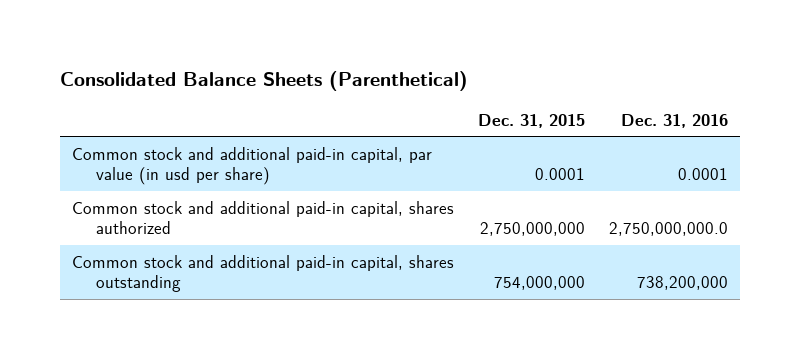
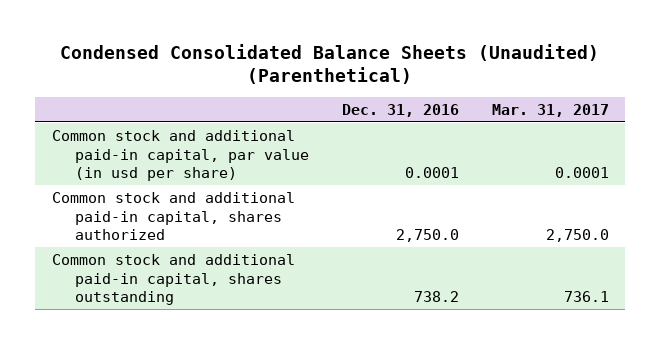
- Consolidated Balance Sheets (Parenthetical)
+ Condensed Consolidated Balance Sheets (Unaudited) (Parenthetical)
- | Dec. 31, 2015 | Dec. 31, 2016
+ | Dec. 31, 2016 | Mar. 31, 2017
- Common stock and additional paid-in capital, shares authorized | 2,750,000,000 | 2,750,000,000.0
- Common stock and additional paid-in capital, shares outstanding | 754,000,000 | 738,200,000
+ Common stock and additional paid-in capital, shares authorized | 2,750.0 | 2,750.0
+ Common stock and additional paid-in capital, shares outstanding | 738.2 | 736.1

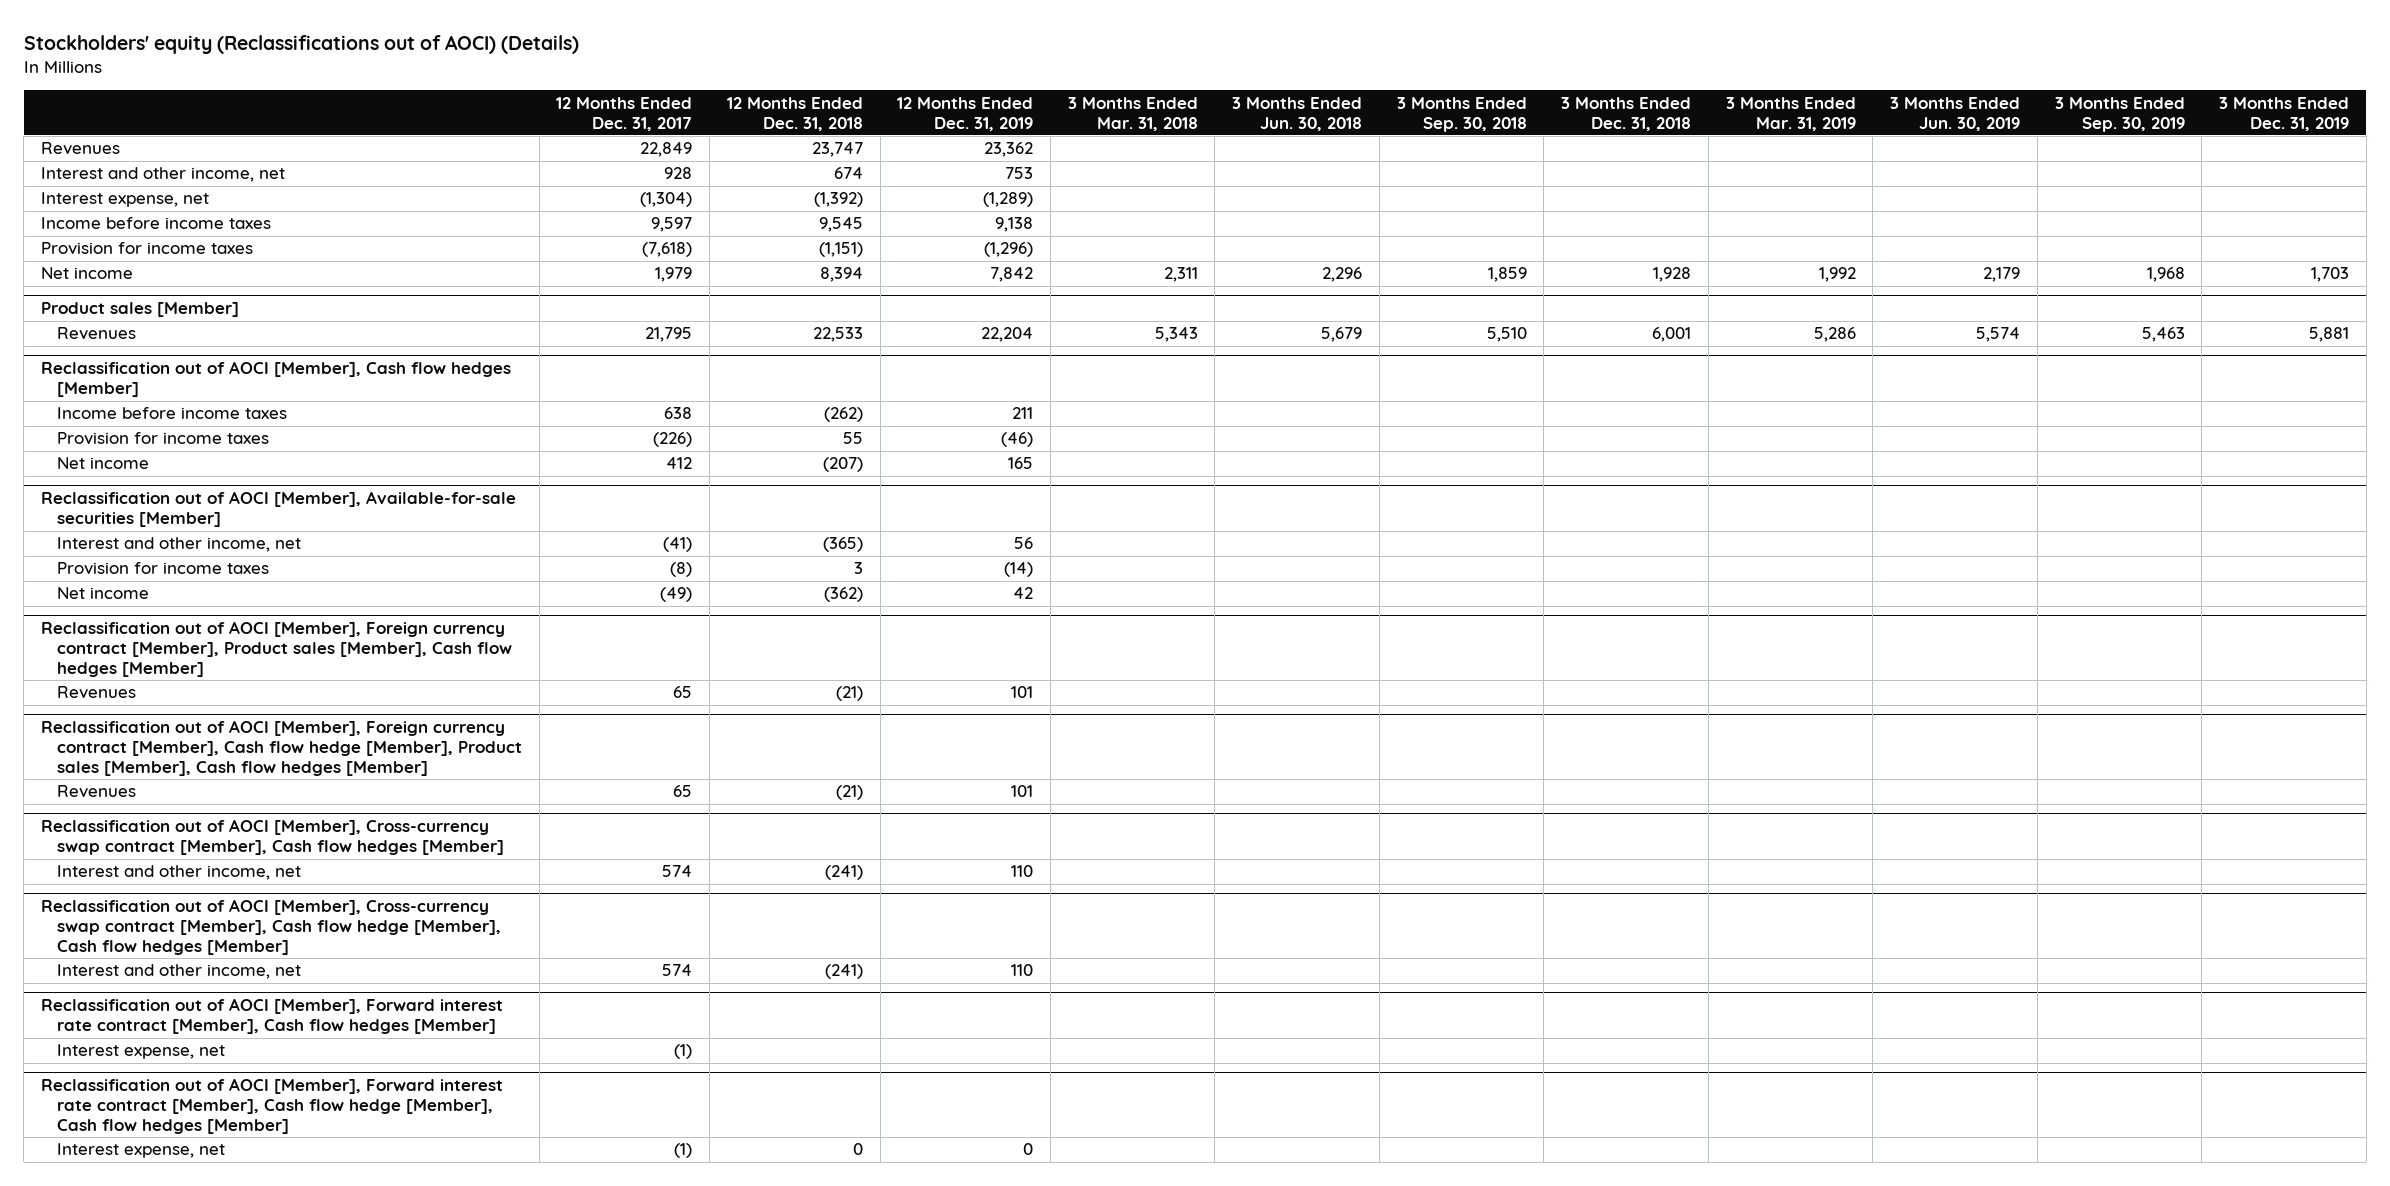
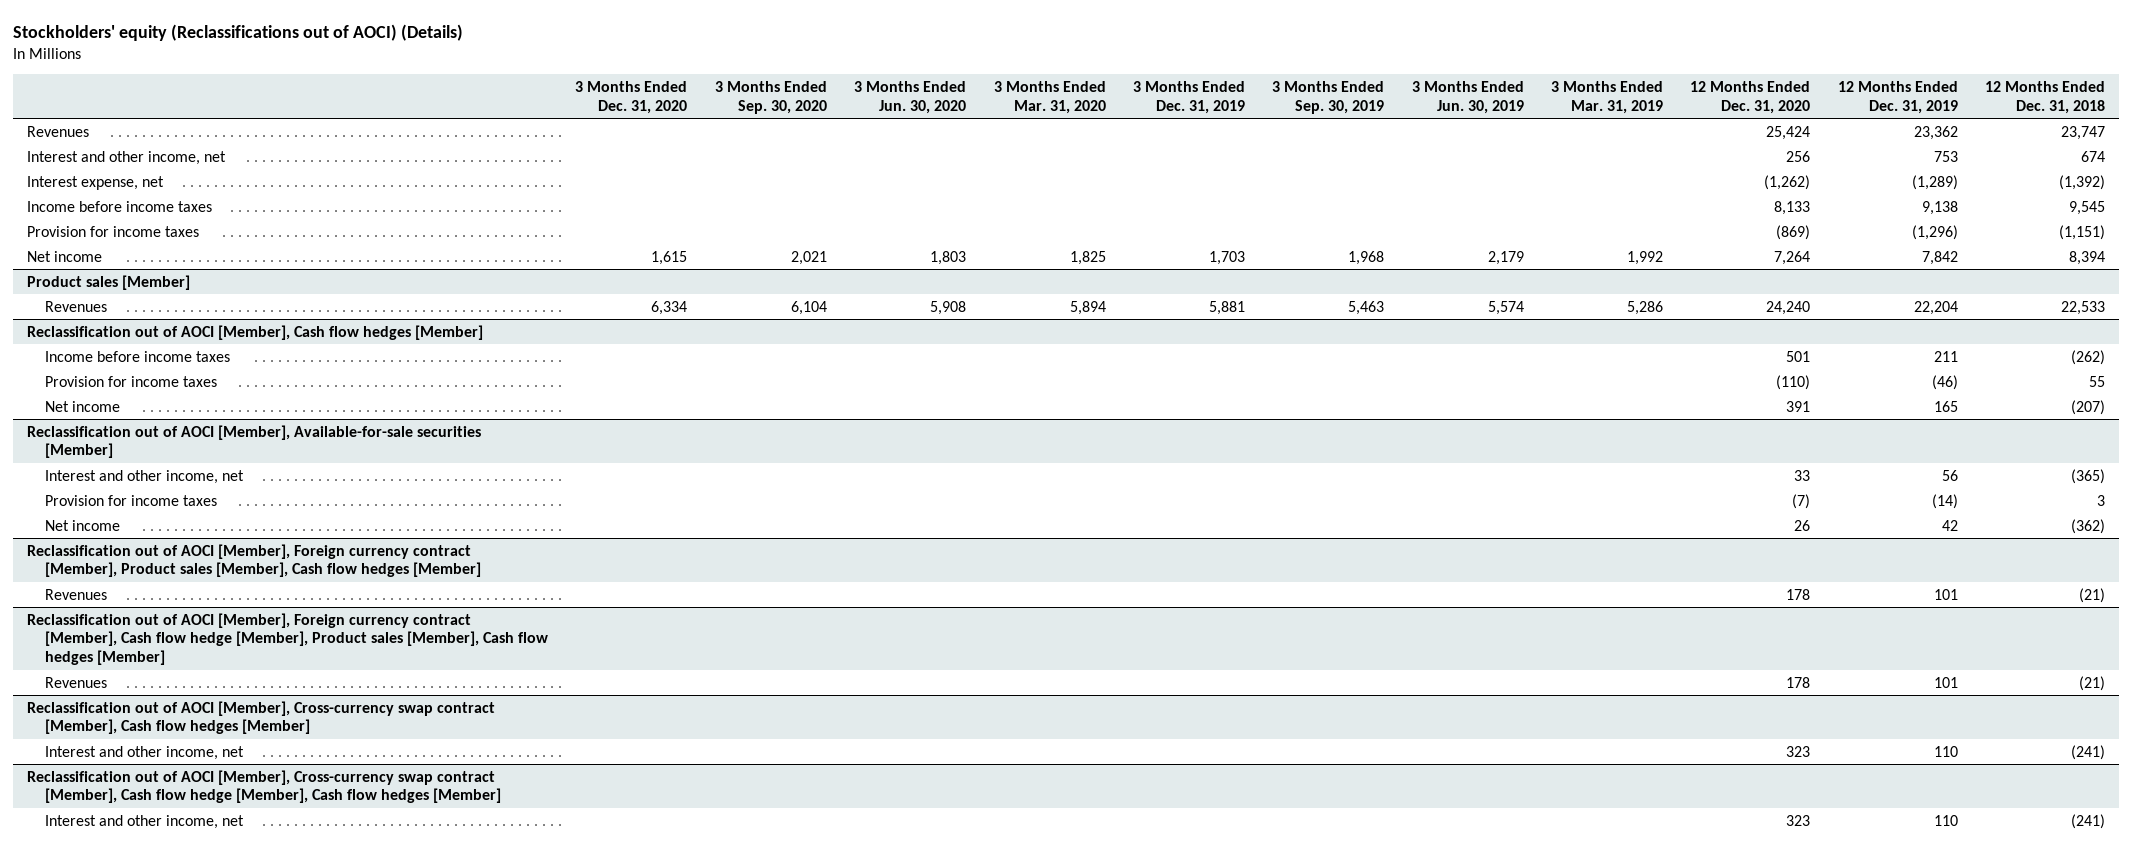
- | 12 Months Ended Dec. 31, 2017 | 12 Months Ended Dec. 31, 2018 | 12 Months Ended Dec. 31, 2019 | 3 Months Ended Mar. 31, 2018 | 3 Months Ended Jun. 30, 2018 | 3 Months Ended Sep. 30, 2018 | 3 Months Ended Dec. 31, 2018 | 3 Months Ended Mar. 31, 2019 | 3 Months Ended Jun. 30, 2019 | 3 Months Ended Sep. 30, 2019 | 3 Months Ended Dec. 31, 2019
+ | 3 Months Ended Dec. 31, 2020 | 3 Months Ended Sep. 30, 2020 | 3 Months Ended Jun. 30, 2020 | 3 Months Ended Mar. 31, 2020 | 3 Months Ended Dec. 31, 2019 | 3 Months Ended Sep. 30, 2019 | 3 Months Ended Jun. 30, 2019 | 3 Months Ended Mar. 31, 2019 | 12 Months Ended Dec. 31, 2020 | 12 Months Ended Dec. 31, 2019 | 12 Months Ended Dec. 31, 2018
- Reclassification out of AOCI [Member], Forward interest rate contract [Member], Cash flow hedges [Member]
- Interest expense, net | (1) | | | | | | | | | |
- Reclassification out of AOCI [Member], Forward interest rate contract [Member], Cash flow hedge [Member], Cash flow hedges [Member]
- Interest expense, net | (1) | 0 | 0 | | | | | | | |

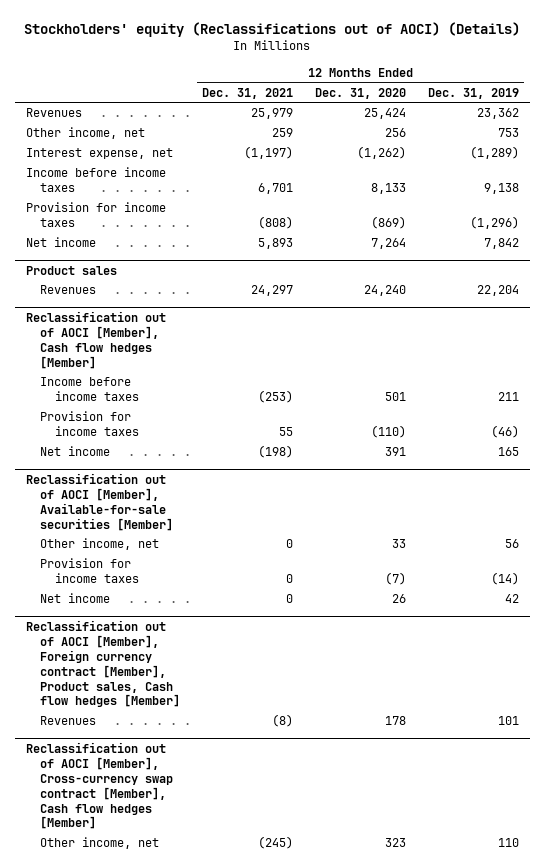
- | 3 Months Ended Dec. 31, 2020 | 3 Months Ended Sep. 30, 2020 | 3 Months Ended Jun. 30, 2020 | 3 Months Ended Mar. 31, 2020 | 3 Months Ended Dec. 31, 2019 | 3 Months Ended Sep. 30, 2019 | 3 Months Ended Jun. 30, 2019 | 3 Months Ended Mar. 31, 2019 | 12 Months Ended Dec. 31, 2020 | 12 Months Ended Dec. 31, 2019 | 12 Months Ended Dec. 31, 2018
+ | 12 Months Ended Dec. 31, 2021 | 12 Months Ended Dec. 31, 2020 | 12 Months Ended Dec. 31, 2019
- Interest and other income, net | | | | | | | | | 256 | 753 | 674
+ Other income, net | 259 | 256 | 753
- Product sales [Member]
+ Product sales
@ Reclassification out of AOCI [Member], Available-for-sale securities [Member]
- Interest and other income, net | | | | | | | | | 33 | 56 | (365)
+ Other income, net | 0 | 33 | 56
- Reclassification out of AOCI [Member], Foreign currency contract [Member], Product sales [Member], Cash flow hedges [Member]
- Revenues | | | | | | | | | 178 | 101 | (21)
- Reclassification out of AOCI [Member], Foreign currency contract [Member], Cash flow hedge [Member], Product sales [Member], Cash flow hedges [Member]
+ Reclassification out of AOCI [Member], Foreign currency contract [Member], Product sales, Cash flow hedges [Member]
@ Reclassification out of AOCI [Member], Cross-currency swap contract [Member], Cash flow hedges [Member]
- Interest and other income, net | | | | | | | | | 323 | 110 | (241)
- Reclassification out of AOCI [Member], Cross-currency swap contract [Member], Cash flow hedge [Member], Cash flow hedges [Member]
- Interest and other income, net | | | | | | | | | 323 | 110 | (241)
@ Reclassification out of AOCI [Member], Cross-currency swap contract [Member], Cash flow hedges [Member]
+ Other income, net | (245) | 323 | 110

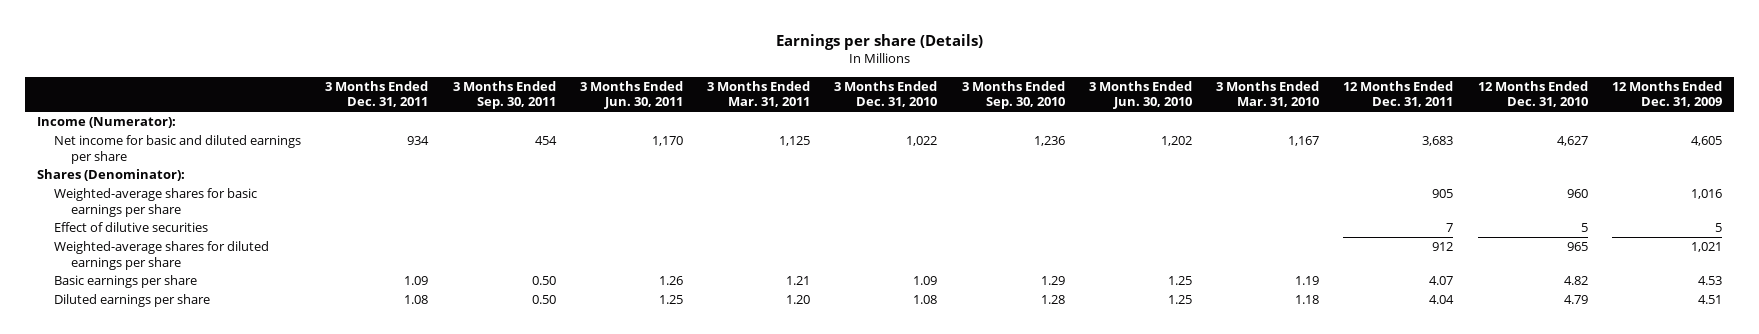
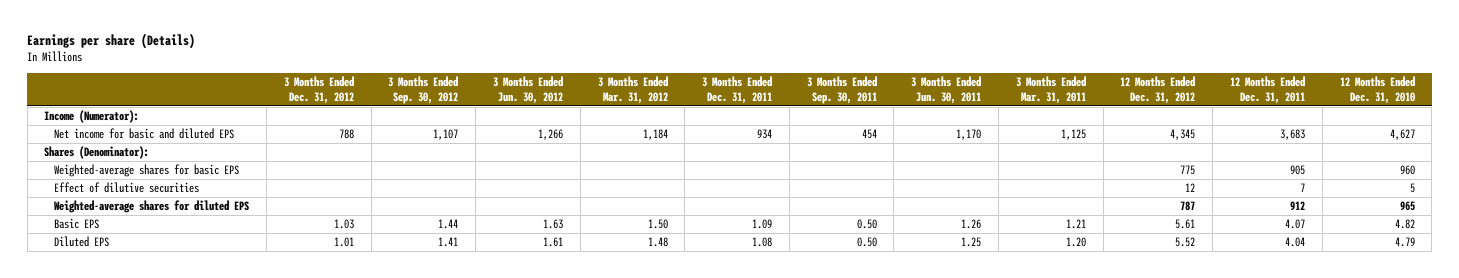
- | 3 Months Ended Dec. 31, 2011 | 3 Months Ended Sep. 30, 2011 | 3 Months Ended Jun. 30, 2011 | 3 Months Ended Mar. 31, 2011 | 3 Months Ended Dec. 31, 2010 | 3 Months Ended Sep. 30, 2010 | 3 Months Ended Jun. 30, 2010 | 3 Months Ended Mar. 31, 2010 | 12 Months Ended Dec. 31, 2011 | 12 Months Ended Dec. 31, 2010 | 12 Months Ended Dec. 31, 2009
+ | 3 Months Ended Dec. 31, 2012 | 3 Months Ended Sep. 30, 2012 | 3 Months Ended Jun. 30, 2012 | 3 Months Ended Mar. 31, 2012 | 3 Months Ended Dec. 31, 2011 | 3 Months Ended Sep. 30, 2011 | 3 Months Ended Jun. 30, 2011 | 3 Months Ended Mar. 31, 2011 | 12 Months Ended Dec. 31, 2012 | 12 Months Ended Dec. 31, 2011 | 12 Months Ended Dec. 31, 2010
- Net income for basic and diluted earnings per share | 934 | 454 | 1,170 | 1,125 | 1,022 | 1,236 | 1,202 | 1,167 | 3,683 | 4,627 | 4,605
+ Net income for basic and diluted EPS | 788 | 1,107 | 1,266 | 1,184 | 934 | 454 | 1,170 | 1,125 | 4,345 | 3,683 | 4,627
- Weighted-average shares for basic earnings per share | | | | | | | | | 905 | 960 | 1,016
+ Weighted-average shares for basic EPS | | | | | | | | | 775 | 905 | 960
- Weighted-average shares for diluted earnings per share | | | | | | | | | 912 | 965 | 1,021
- Basic earnings per share | 1.09 | 0.50 | 1.26 | 1.21 | 1.09 | 1.29 | 1.25 | 1.19 | 4.07 | 4.82 | 4.53
- Diluted earnings per share | 1.08 | 0.50 | 1.25 | 1.20 | 1.08 | 1.28 | 1.25 | 1.18 | 4.04 | 4.79 | 4.51
+ Weighted-average shares for diluted EPS | | | | | | | | | 787 | 912 | 965
+ Basic EPS | 1.03 | 1.44 | 1.63 | 1.50 | 1.09 | 0.50 | 1.26 | 1.21 | 5.61 | 4.07 | 4.82
+ Diluted EPS | 1.01 | 1.41 | 1.61 | 1.48 | 1.08 | 0.50 | 1.25 | 1.20 | 5.52 | 4.04 | 4.79

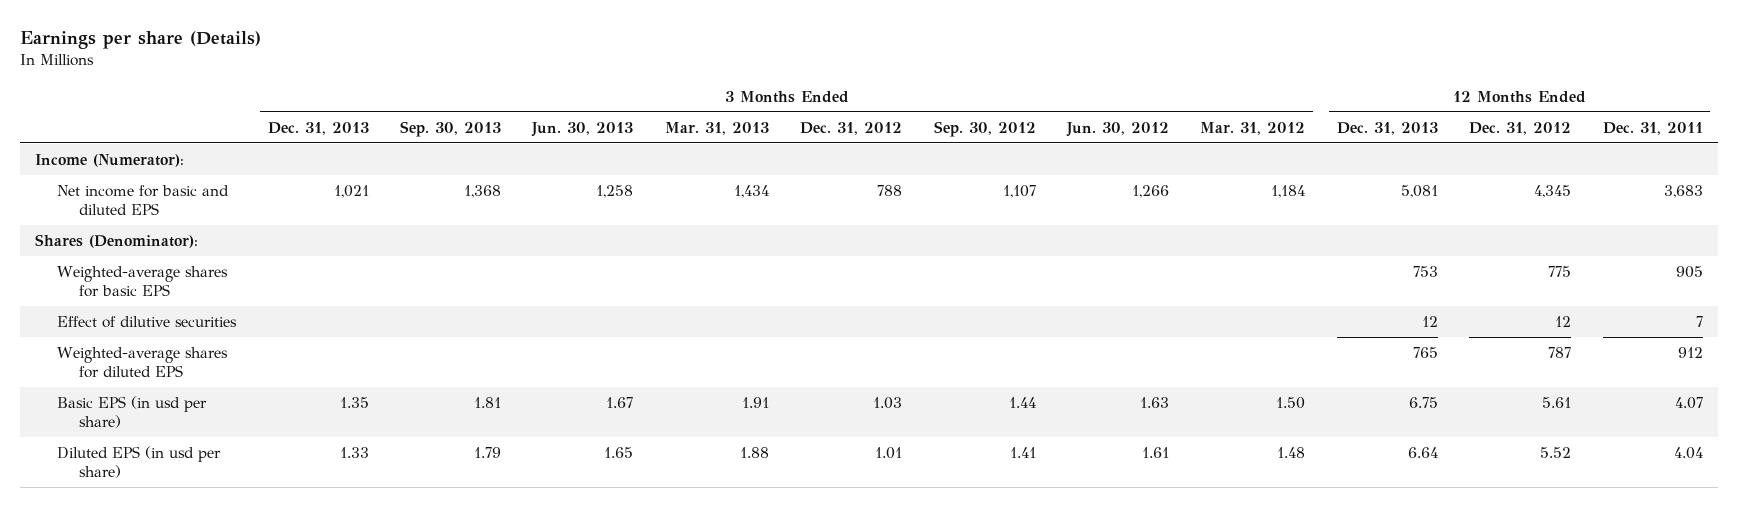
- | 3 Months Ended Dec. 31, 2012 | 3 Months Ended Sep. 30, 2012 | 3 Months Ended Jun. 30, 2012 | 3 Months Ended Mar. 31, 2012 | 3 Months Ended Dec. 31, 2011 | 3 Months Ended Sep. 30, 2011 | 3 Months Ended Jun. 30, 2011 | 3 Months Ended Mar. 31, 2011 | 12 Months Ended Dec. 31, 2012 | 12 Months Ended Dec. 31, 2011 | 12 Months Ended Dec. 31, 2010
+ | 3 Months Ended Dec. 31, 2013 | 3 Months Ended Sep. 30, 2013 | 3 Months Ended Jun. 30, 2013 | 3 Months Ended Mar. 31, 2013 | 3 Months Ended Dec. 31, 2012 | 3 Months Ended Sep. 30, 2012 | 3 Months Ended Jun. 30, 2012 | 3 Months Ended Mar. 31, 2012 | 12 Months Ended Dec. 31, 2013 | 12 Months Ended Dec. 31, 2012 | 12 Months Ended Dec. 31, 2011
- Basic EPS | 1.03 | 1.44 | 1.63 | 1.50 | 1.09 | 0.50 | 1.26 | 1.21 | 5.61 | 4.07 | 4.82
- Diluted EPS | 1.01 | 1.41 | 1.61 | 1.48 | 1.08 | 0.50 | 1.25 | 1.20 | 5.52 | 4.04 | 4.79
+ Basic EPS (in usd per share) | 1.35 | 1.81 | 1.67 | 1.91 | 1.03 | 1.44 | 1.63 | 1.50 | 6.75 | 5.61 | 4.07
+ Diluted EPS (in usd per share) | 1.33 | 1.79 | 1.65 | 1.88 | 1.01 | 1.41 | 1.61 | 1.48 | 6.64 | 5.52 | 4.04

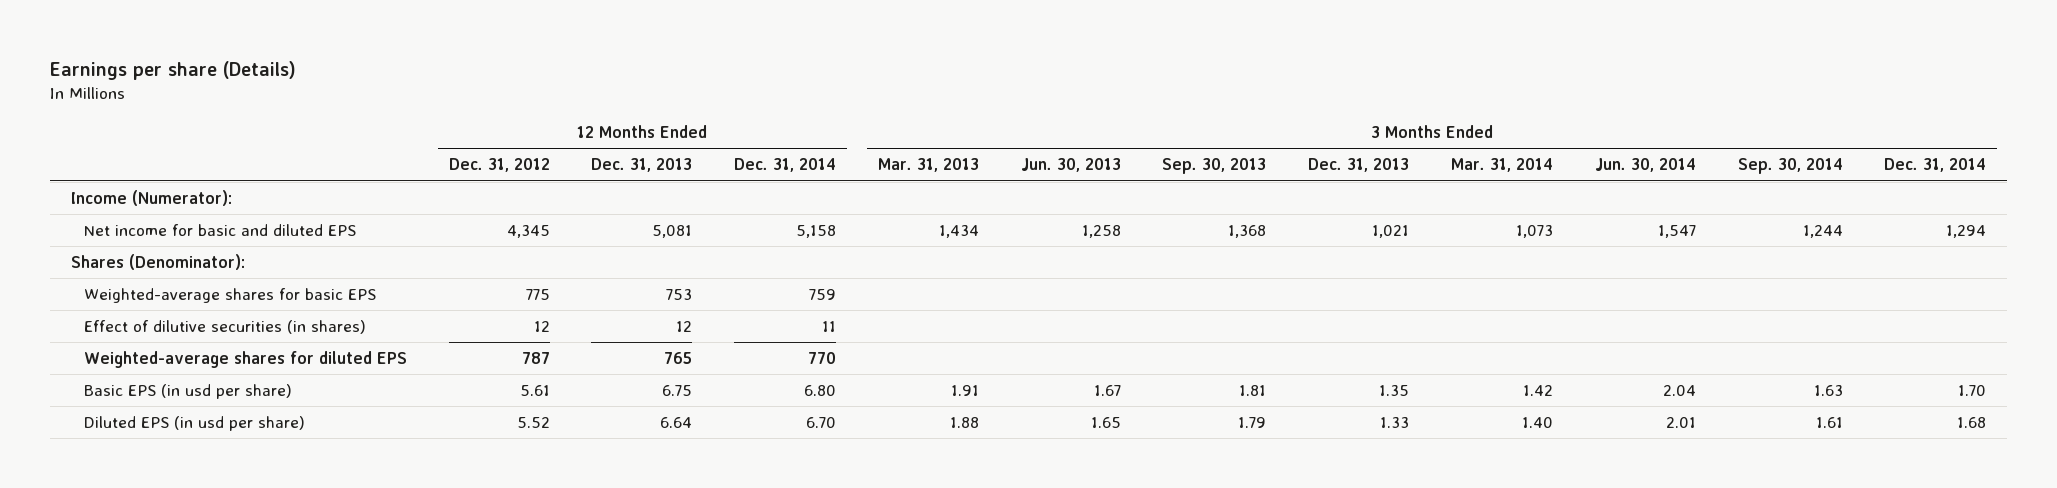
- | 3 Months Ended Dec. 31, 2013 | 3 Months Ended Sep. 30, 2013 | 3 Months Ended Jun. 30, 2013 | 3 Months Ended Mar. 31, 2013 | 3 Months Ended Dec. 31, 2012 | 3 Months Ended Sep. 30, 2012 | 3 Months Ended Jun. 30, 2012 | 3 Months Ended Mar. 31, 2012 | 12 Months Ended Dec. 31, 2013 | 12 Months Ended Dec. 31, 2012 | 12 Months Ended Dec. 31, 2011
+ | 12 Months Ended Dec. 31, 2012 | 12 Months Ended Dec. 31, 2013 | 12 Months Ended Dec. 31, 2014 | 3 Months Ended Mar. 31, 2013 | 3 Months Ended Jun. 30, 2013 | 3 Months Ended Sep. 30, 2013 | 3 Months Ended Dec. 31, 2013 | 3 Months Ended Mar. 31, 2014 | 3 Months Ended Jun. 30, 2014 | 3 Months Ended Sep. 30, 2014 | 3 Months Ended Dec. 31, 2014
- Effect of dilutive securities | | | | | | | | | 12 | 12 | 7
+ Effect of dilutive securities (in shares) | 12 | 12 | 11 | | | | | | | |

